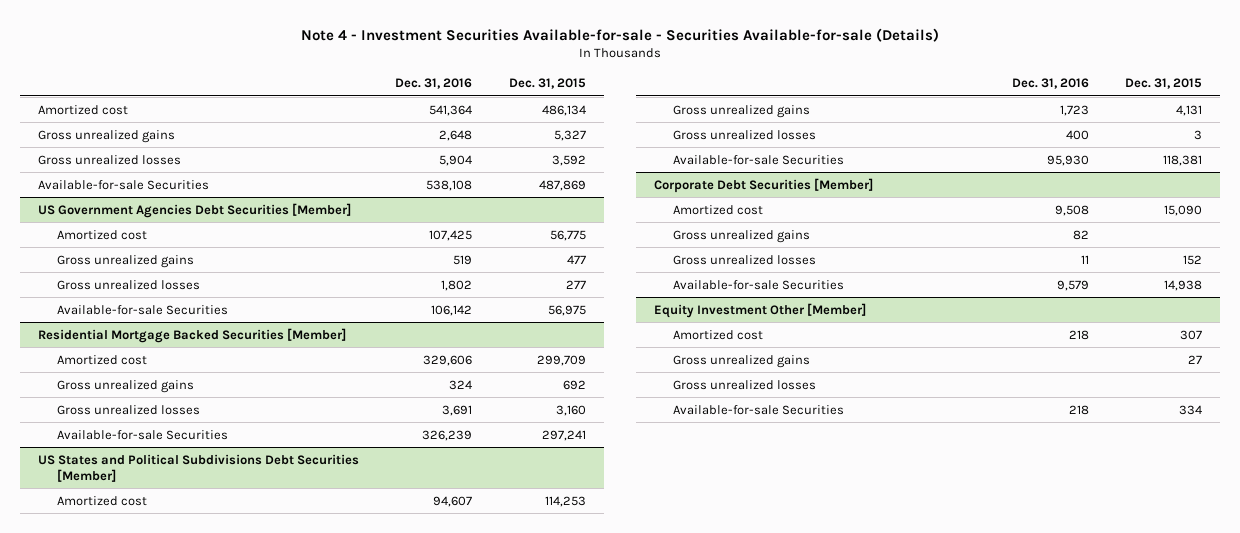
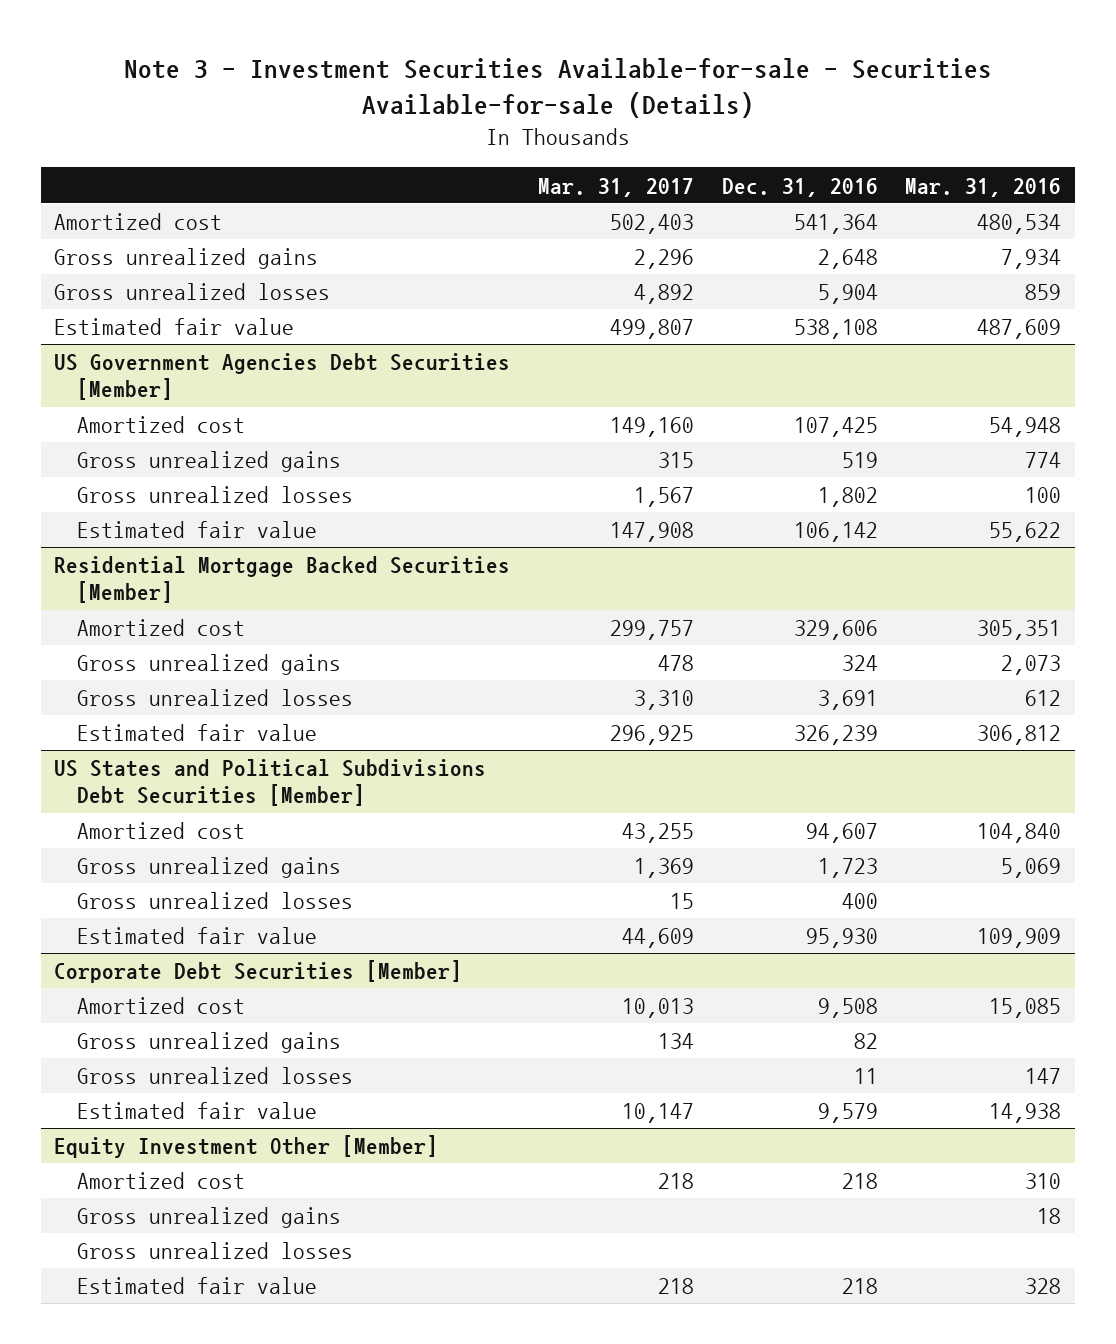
- Note 4 - Investment Securities Available-for-sale - Securities Available-for-sale (Details)
+ Note 3 - Investment Securities Available-for-sale - Securities Available-for-sale (Details)
- | Dec. 31, 2016 | Dec. 31, 2015
+ | Mar. 31, 2017 | Dec. 31, 2016 | Mar. 31, 2016
- Available-for-sale Securities | 538,108 | 487,869
+ Estimated fair value | 499,807 | 538,108 | 487,609
@ US Government Agencies Debt Securities [Member]
- Available-for-sale Securities | 106,142 | 56,975
+ Estimated fair value | 147,908 | 106,142 | 55,622
@ Residential Mortgage Backed Securities [Member]
- Available-for-sale Securities | 326,239 | 297,241
+ Estimated fair value | 296,925 | 326,239 | 306,812
@ US States and Political Subdivisions Debt Securities [Member]
- Available-for-sale Securities | 95,930 | 118,381
+ Estimated fair value | 44,609 | 95,930 | 109,909
@ Corporate Debt Securities [Member]
- Available-for-sale Securities | 9,579 | 14,938
+ Estimated fair value | 10,147 | 9,579 | 14,938
@ Equity Investment Other [Member]
- Available-for-sale Securities | 218 | 334
+ Estimated fair value | 218 | 218 | 328

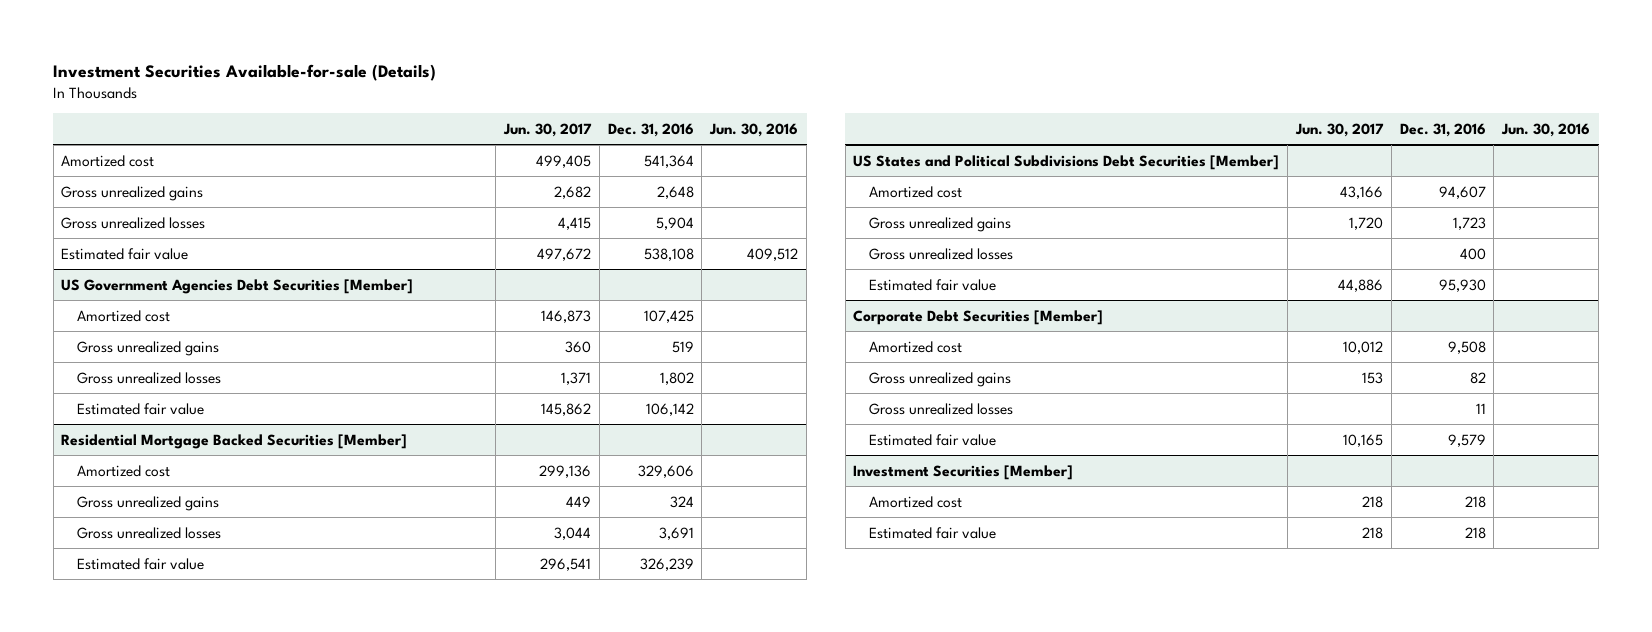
- Note 3 - Investment Securities Available-for-sale - Securities Available-for-sale (Details)
+ Investment Securities Available-for-sale (Details)
- | Mar. 31, 2017 | Dec. 31, 2016 | Mar. 31, 2016
+ | Jun. 30, 2017 | Dec. 31, 2016 | Jun. 30, 2016
- Equity Investment Other [Member]
+ Investment Securities [Member]
- Gross unrealized gains | | | 18
- Gross unrealized losses

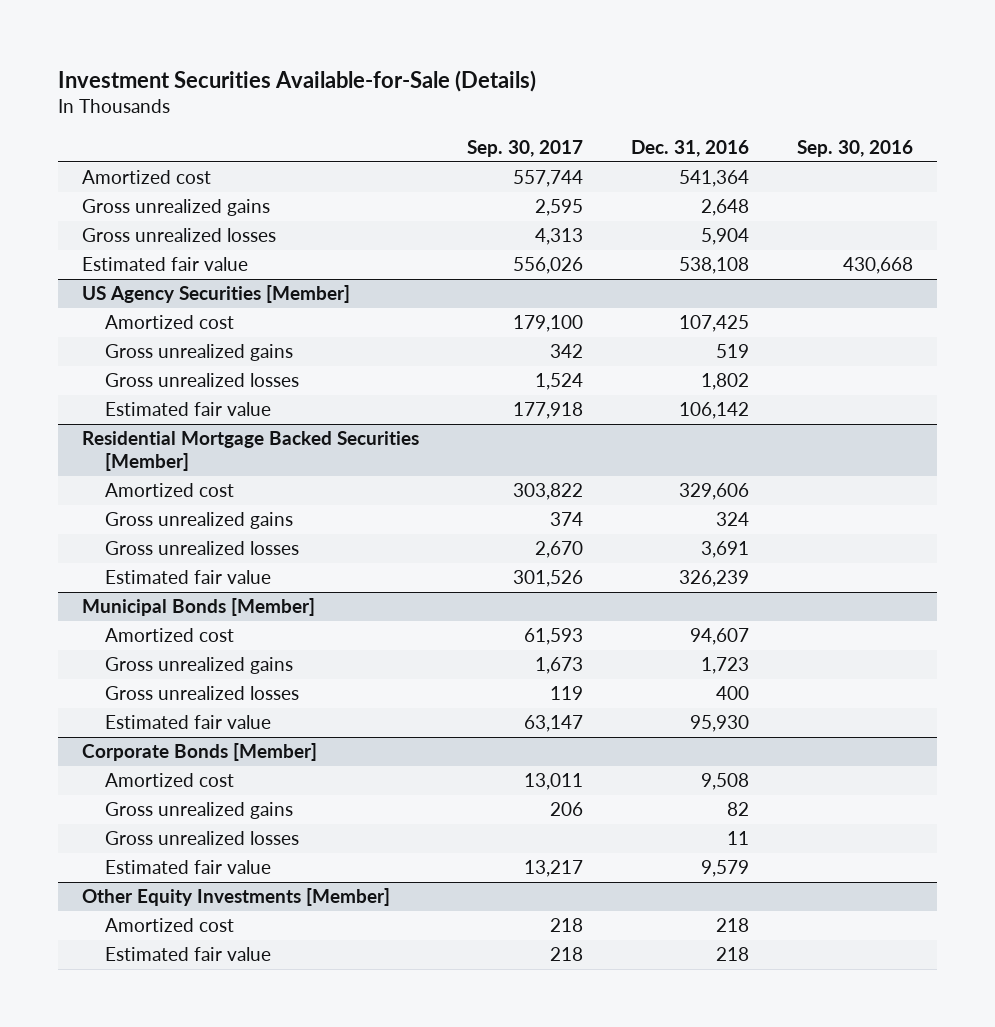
- Investment Securities Available-for-sale (Details)
+ Investment Securities Available-for-Sale (Details)
- | Jun. 30, 2017 | Dec. 31, 2016 | Jun. 30, 2016
+ | Sep. 30, 2017 | Dec. 31, 2016 | Sep. 30, 2016
- US Government Agencies Debt Securities [Member]
+ US Agency Securities [Member]
- US States and Political Subdivisions Debt Securities [Member]
+ Municipal Bonds [Member]
- Corporate Debt Securities [Member]
+ Corporate Bonds [Member]
- Investment Securities [Member]
+ Other Equity Investments [Member]

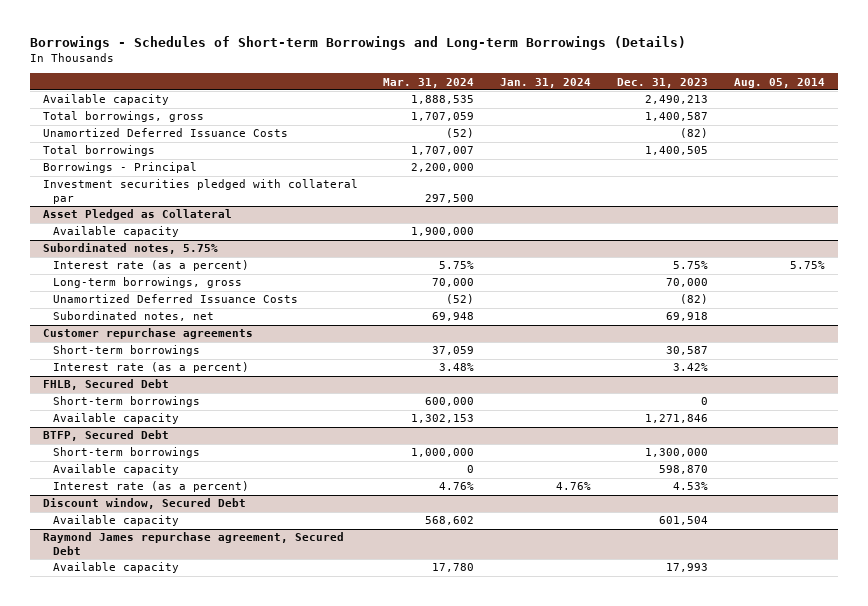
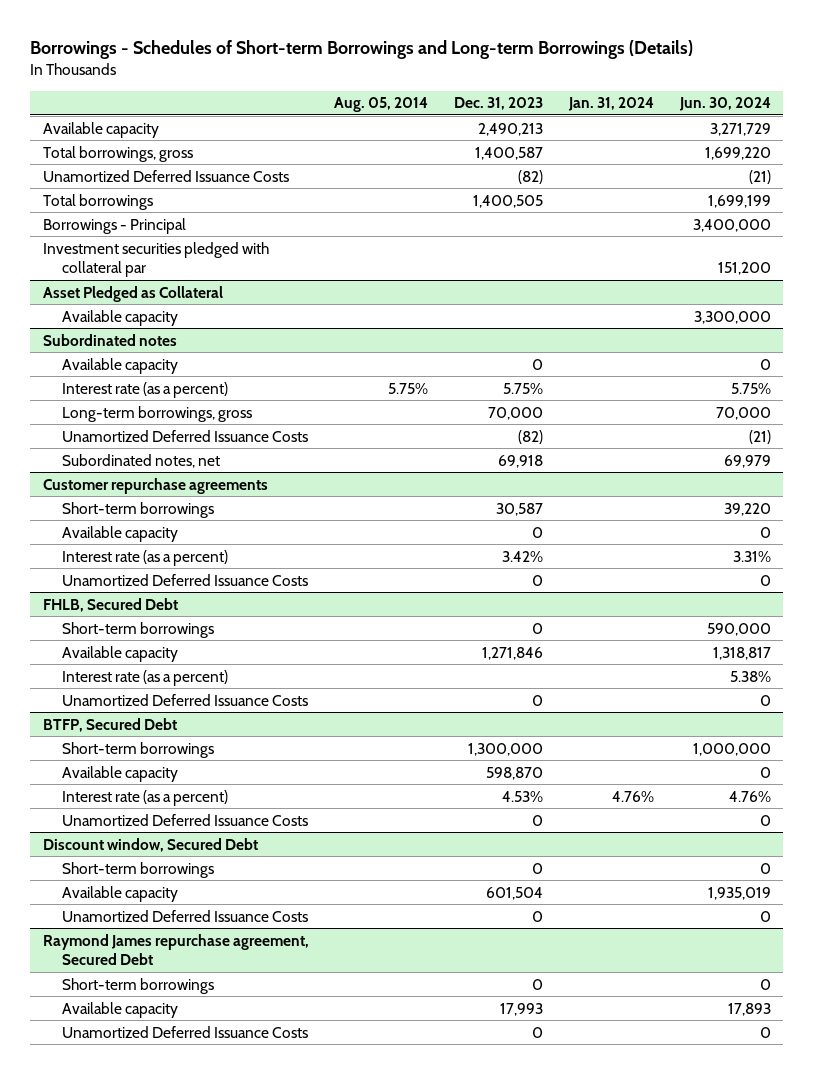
- | Mar. 31, 2024 | Jan. 31, 2024 | Dec. 31, 2023 | Aug. 05, 2014
+ | Aug. 05, 2014 | Dec. 31, 2023 | Jan. 31, 2024 | Jun. 30, 2024
- Subordinated notes, 5.75%
+ Subordinated notes
+ Available capacity | | 0 | | 0
@ Customer repurchase agreements
+ Available capacity | | 0 | | 0
+ Unamortized Deferred Issuance Costs | | 0 | | 0
@ FHLB, Secured Debt
+ Interest rate (as a percent) | | | | 5.38%
+ Unamortized Deferred Issuance Costs | | 0 | | 0
@ BTFP, Secured Debt
+ Unamortized Deferred Issuance Costs | | 0 | | 0
@ Discount window, Secured Debt
+ Short-term borrowings | | 0 | | 0
+ Unamortized Deferred Issuance Costs | | 0 | | 0
@ Raymond James repurchase agreement, Secured Debt
+ Short-term borrowings | | 0 | | 0
+ Unamortized Deferred Issuance Costs | | 0 | | 0

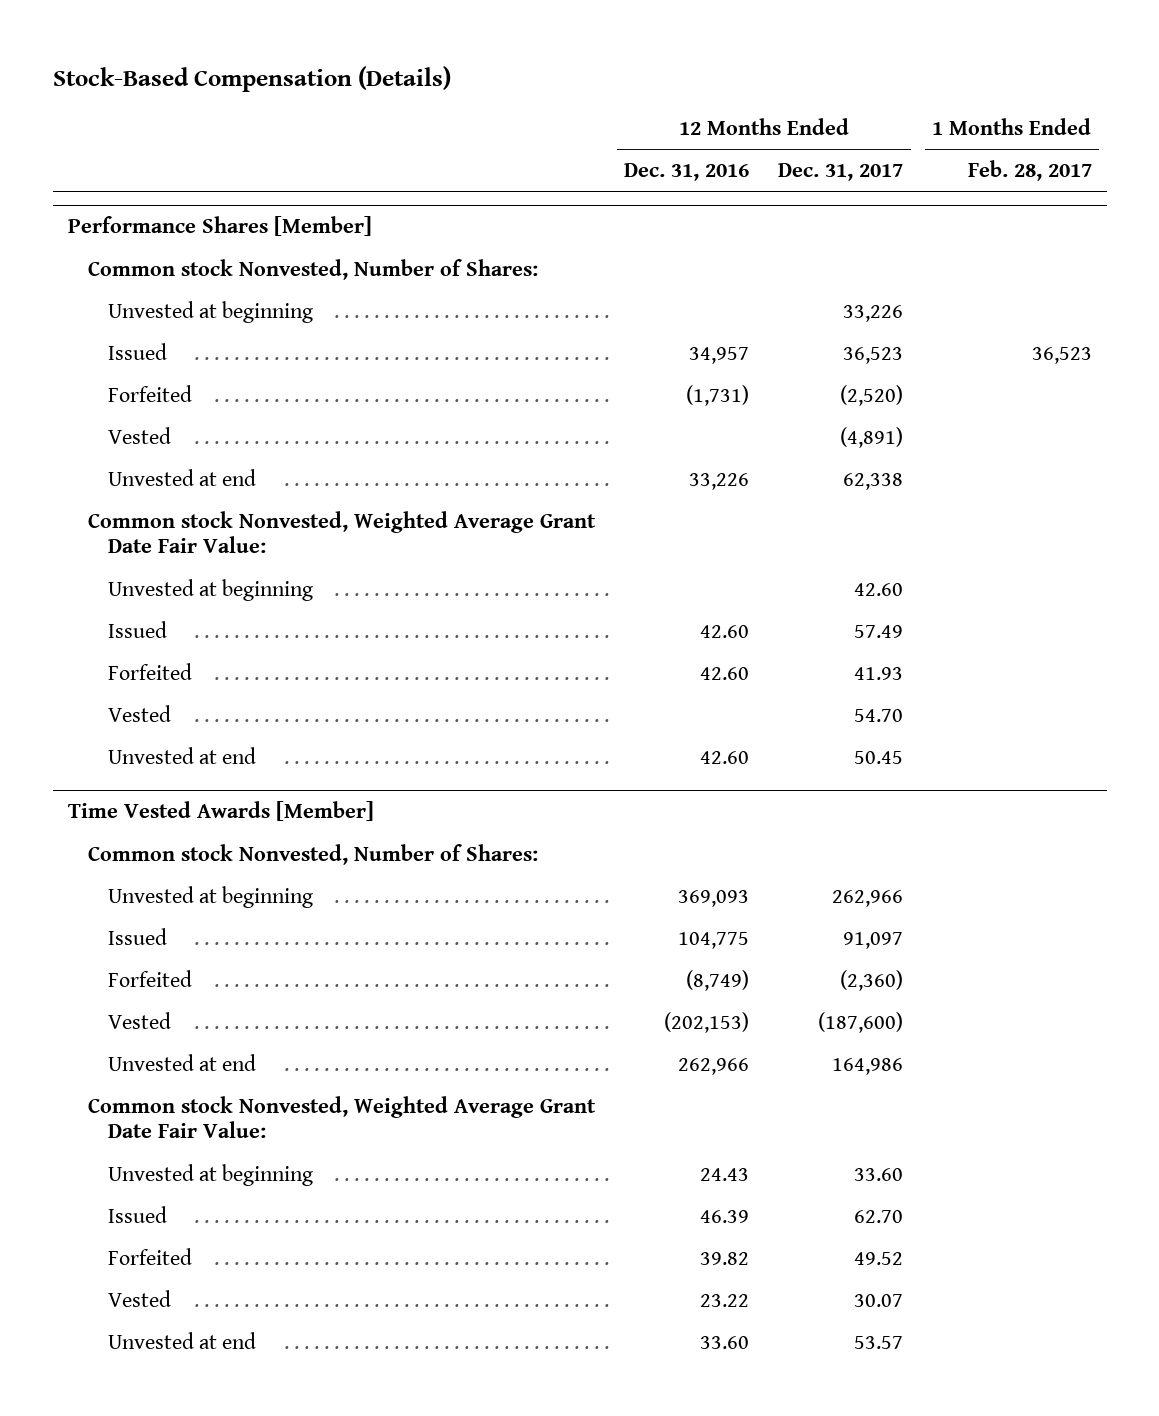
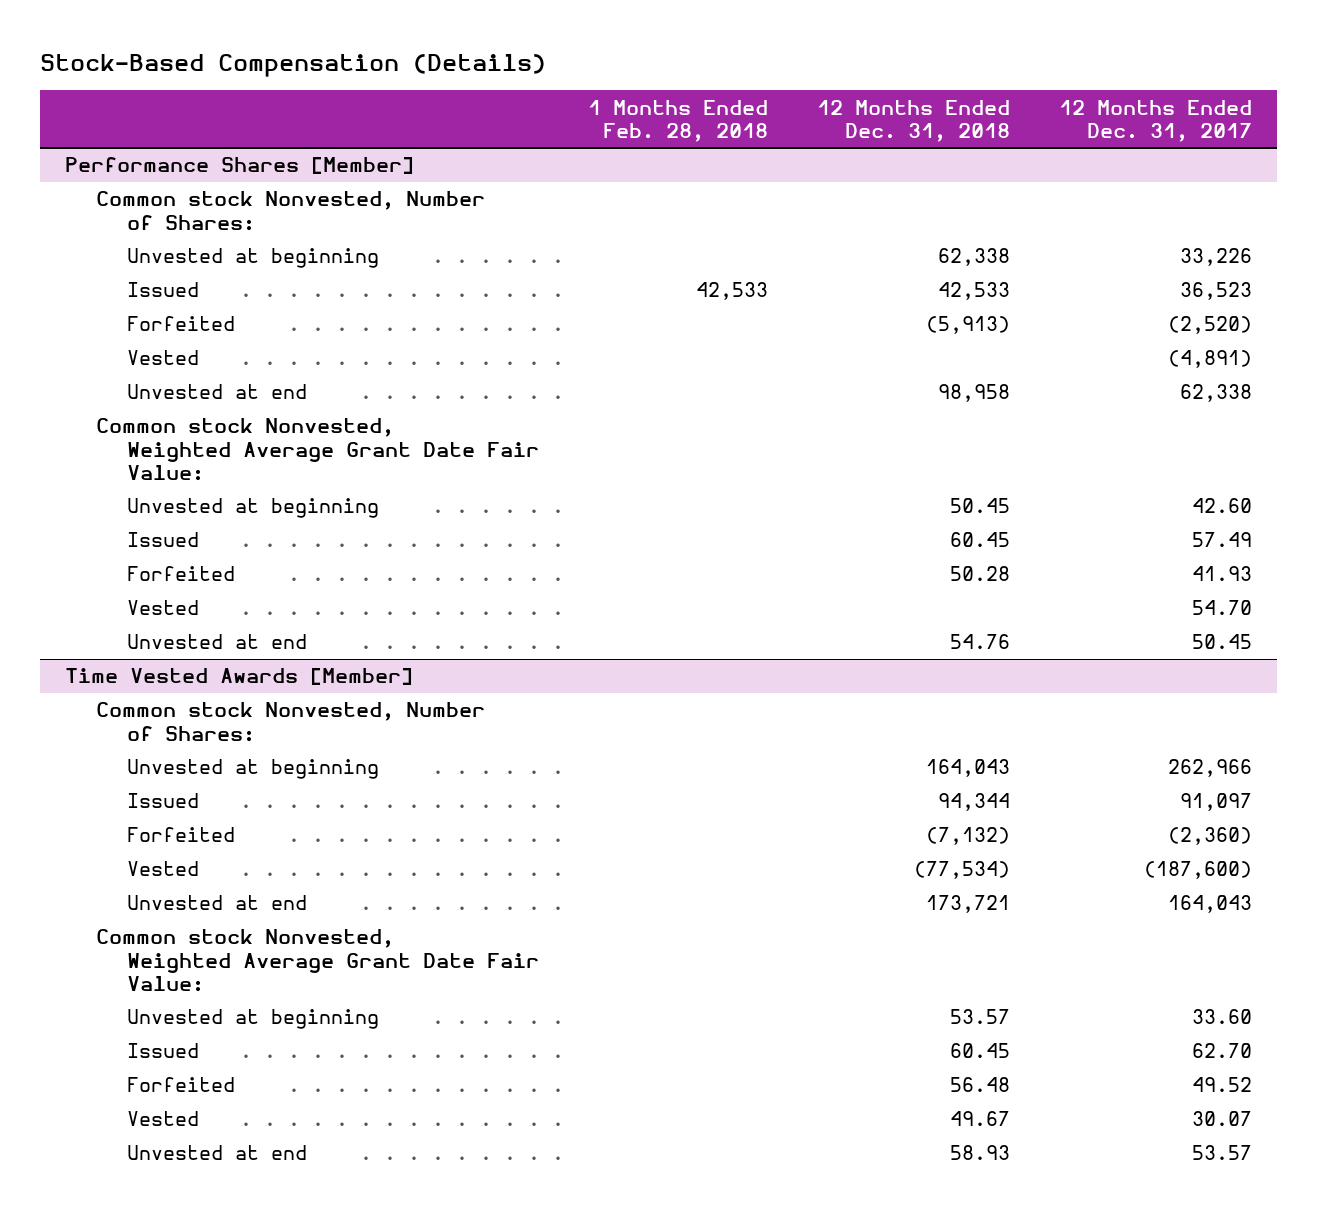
- | 12 Months Ended Dec. 31, 2016 | 12 Months Ended Dec. 31, 2017 | 1 Months Ended Feb. 28, 2017
+ | 1 Months Ended Feb. 28, 2018 | 12 Months Ended Dec. 31, 2018 | 12 Months Ended Dec. 31, 2017
@ Time Vested Awards [Member]
- Unvested at end | 262,966 | 164,986 |
+ Unvested at end | | 173,721 | 164,043

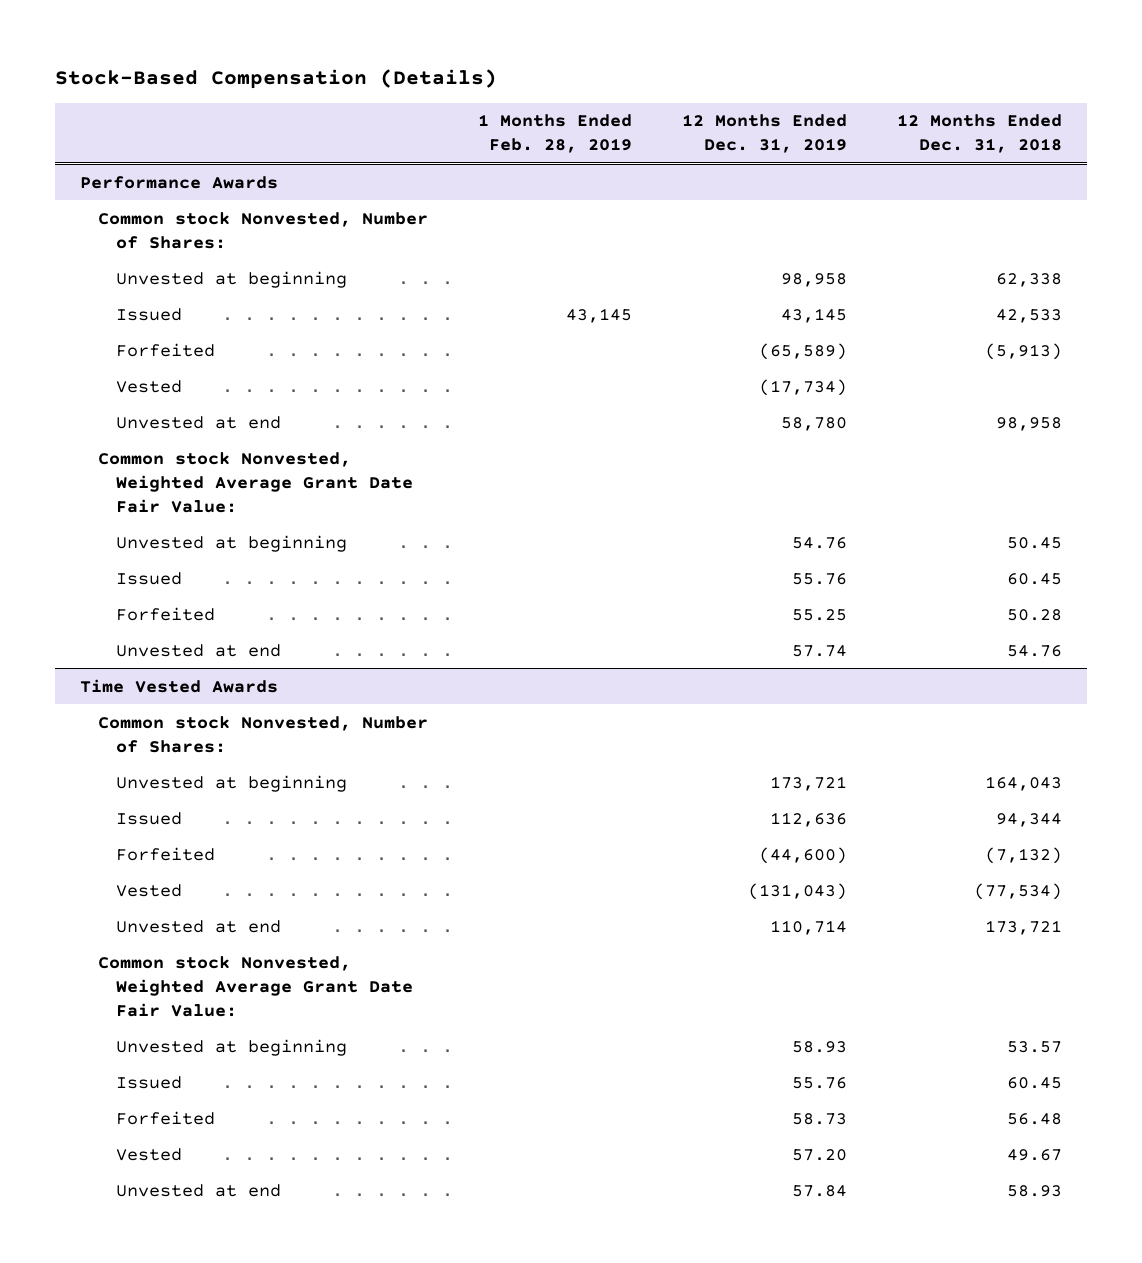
- | 1 Months Ended Feb. 28, 2018 | 12 Months Ended Dec. 31, 2018 | 12 Months Ended Dec. 31, 2017
+ | 1 Months Ended Feb. 28, 2019 | 12 Months Ended Dec. 31, 2019 | 12 Months Ended Dec. 31, 2018
- Performance Shares [Member]
+ Performance Awards
- Vested | | | 54.70
- Time Vested Awards [Member]
+ Time Vested Awards

